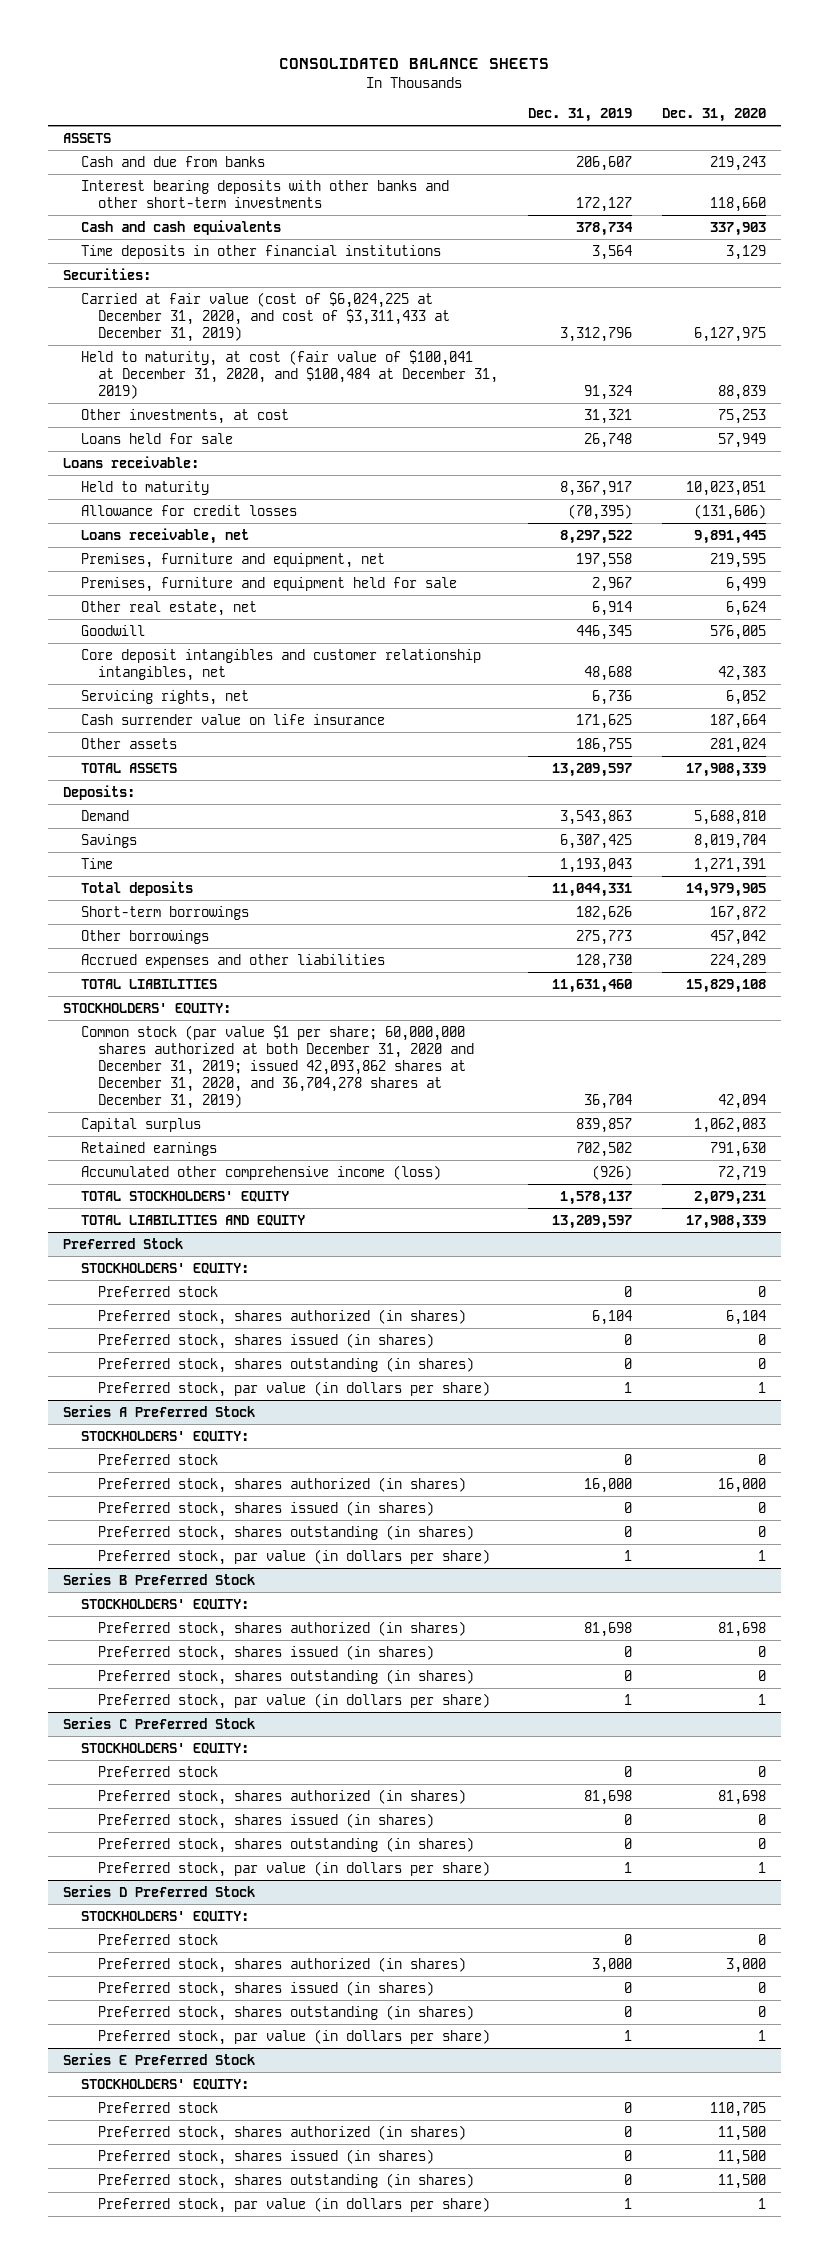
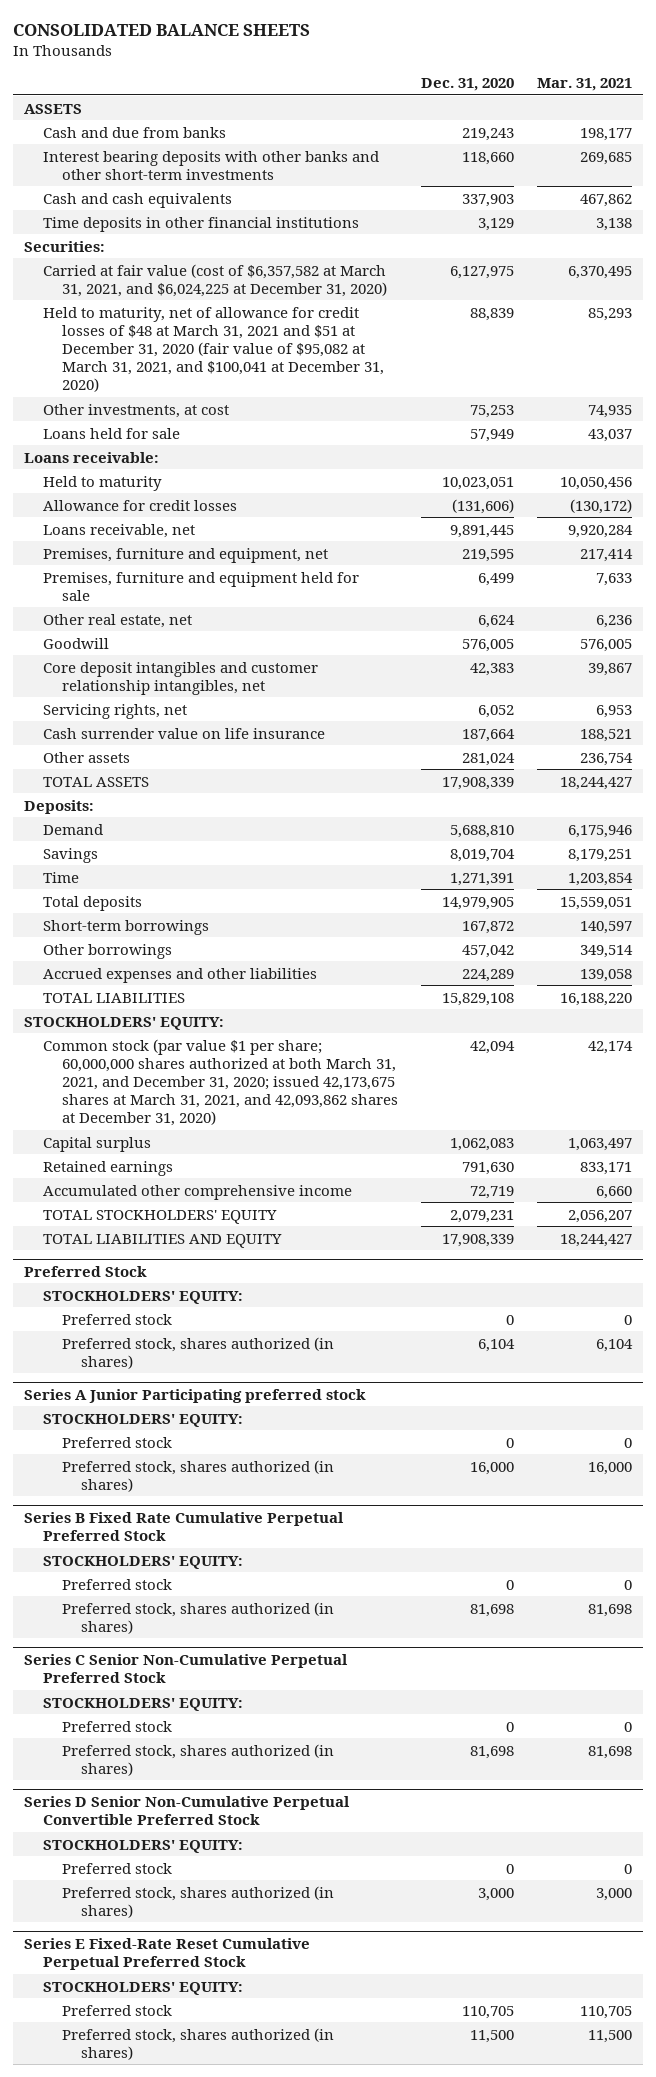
- | Dec. 31, 2019 | Dec. 31, 2020
+ | Dec. 31, 2020 | Mar. 31, 2021
- Carried at fair value (cost of $6,024,225 at December 31, 2020, and cost of $3,311,433 at December 31, 2019) | 3,312,796 | 6,127,975
- Held to maturity, at cost (fair value of $100,041 at December 31, 2020, and $100,484 at December 31, 2019) | 91,324 | 88,839
+ Carried at fair value (cost of $6,357,582 at March 31, 2021, and $6,024,225 at December 31, 2020) | 6,127,975 | 6,370,495
+ Held to maturity, net of allowance for credit losses of $48 at March 31, 2021 and $51 at December 31, 2020 (fair value of $95,082 at March 31, 2021, and $100,041 at December 31, 2020) | 88,839 | 85,293
- Common stock (par value $1 per share; 60,000,000 shares authorized at both December 31, 2020 and December 31, 2019; issued 42,093,862 shares at December 31, 2020, and 36,704,278 shares at December 31, 2019) | 36,704 | 42,094
+ Common stock (par value $1 per share; 60,000,000 shares authorized at both March 31, 2021, and December 31, 2020; issued 42,173,675 shares at March 31, 2021, and 42,093,862 shares at December 31, 2020) | 42,094 | 42,174
- Accumulated other comprehensive income (loss) | (926) | 72,719
+ Accumulated other comprehensive income | 72,719 | 6,660
@ Preferred Stock
- Preferred stock, shares issued (in shares) | 0 | 0
- Preferred stock, shares outstanding (in shares) | 0 | 0
- Preferred stock, par value (in dollars per share) | 1 | 1
- Series A Preferred Stock
+ Series A Junior Participating preferred stock
- Preferred stock, shares issued (in shares) | 0 | 0
- Preferred stock, shares outstanding (in shares) | 0 | 0
- Preferred stock, par value (in dollars per share) | 1 | 1
- Series B Preferred Stock
+ Series B Fixed Rate Cumulative Perpetual Preferred Stock
+ Preferred stock | 0 | 0
- Preferred stock, shares issued (in shares) | 0 | 0
- Preferred stock, shares outstanding (in shares) | 0 | 0
- Preferred stock, par value (in dollars per share) | 1 | 1
- Series C Preferred Stock
+ Series C Senior Non-Cumulative Perpetual Preferred Stock
- Preferred stock, shares issued (in shares) | 0 | 0
- Preferred stock, shares outstanding (in shares) | 0 | 0
- Preferred stock, par value (in dollars per share) | 1 | 1
- Series D Preferred Stock
+ Series D Senior Non-Cumulative Perpetual Convertible Preferred Stock
- Preferred stock, shares issued (in shares) | 0 | 0
- Preferred stock, shares outstanding (in shares) | 0 | 0
- Preferred stock, par value (in dollars per share) | 1 | 1
- Series E Preferred Stock
+ Series E Fixed-Rate Reset Cumulative Perpetual Preferred Stock
- Preferred stock, shares issued (in shares) | 0 | 11,500
- Preferred stock, shares outstanding (in shares) | 0 | 11,500
- Preferred stock, par value (in dollars per share) | 1 | 1

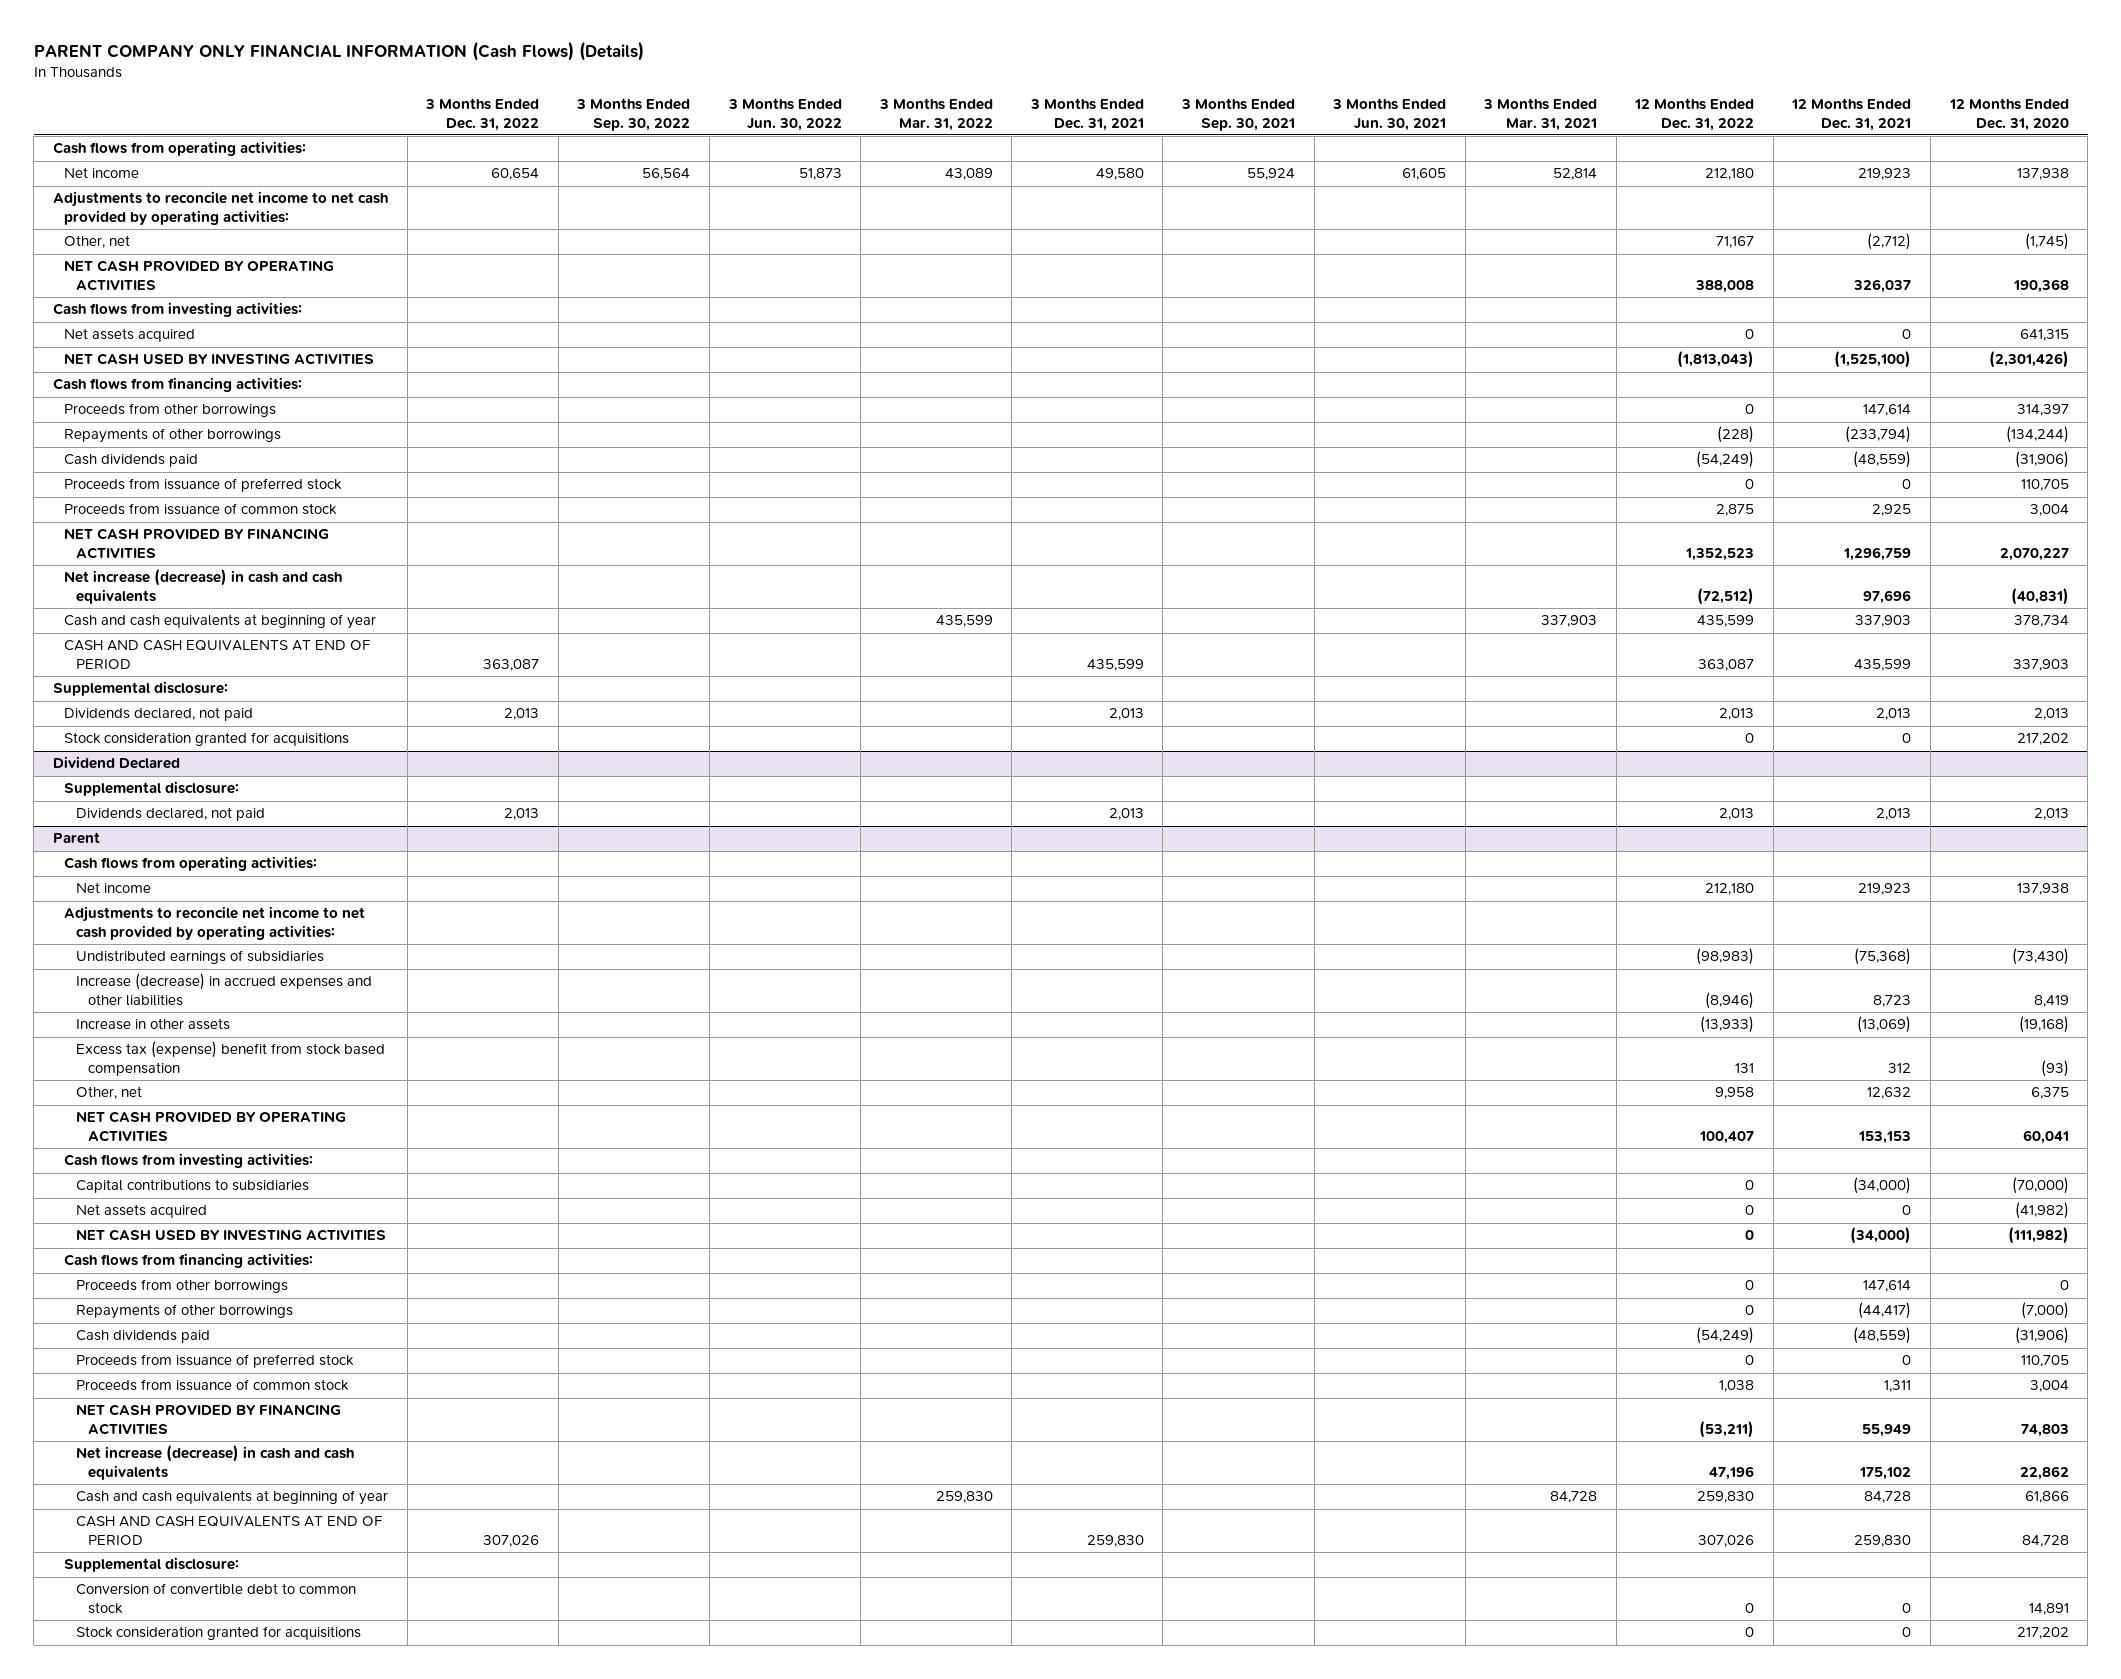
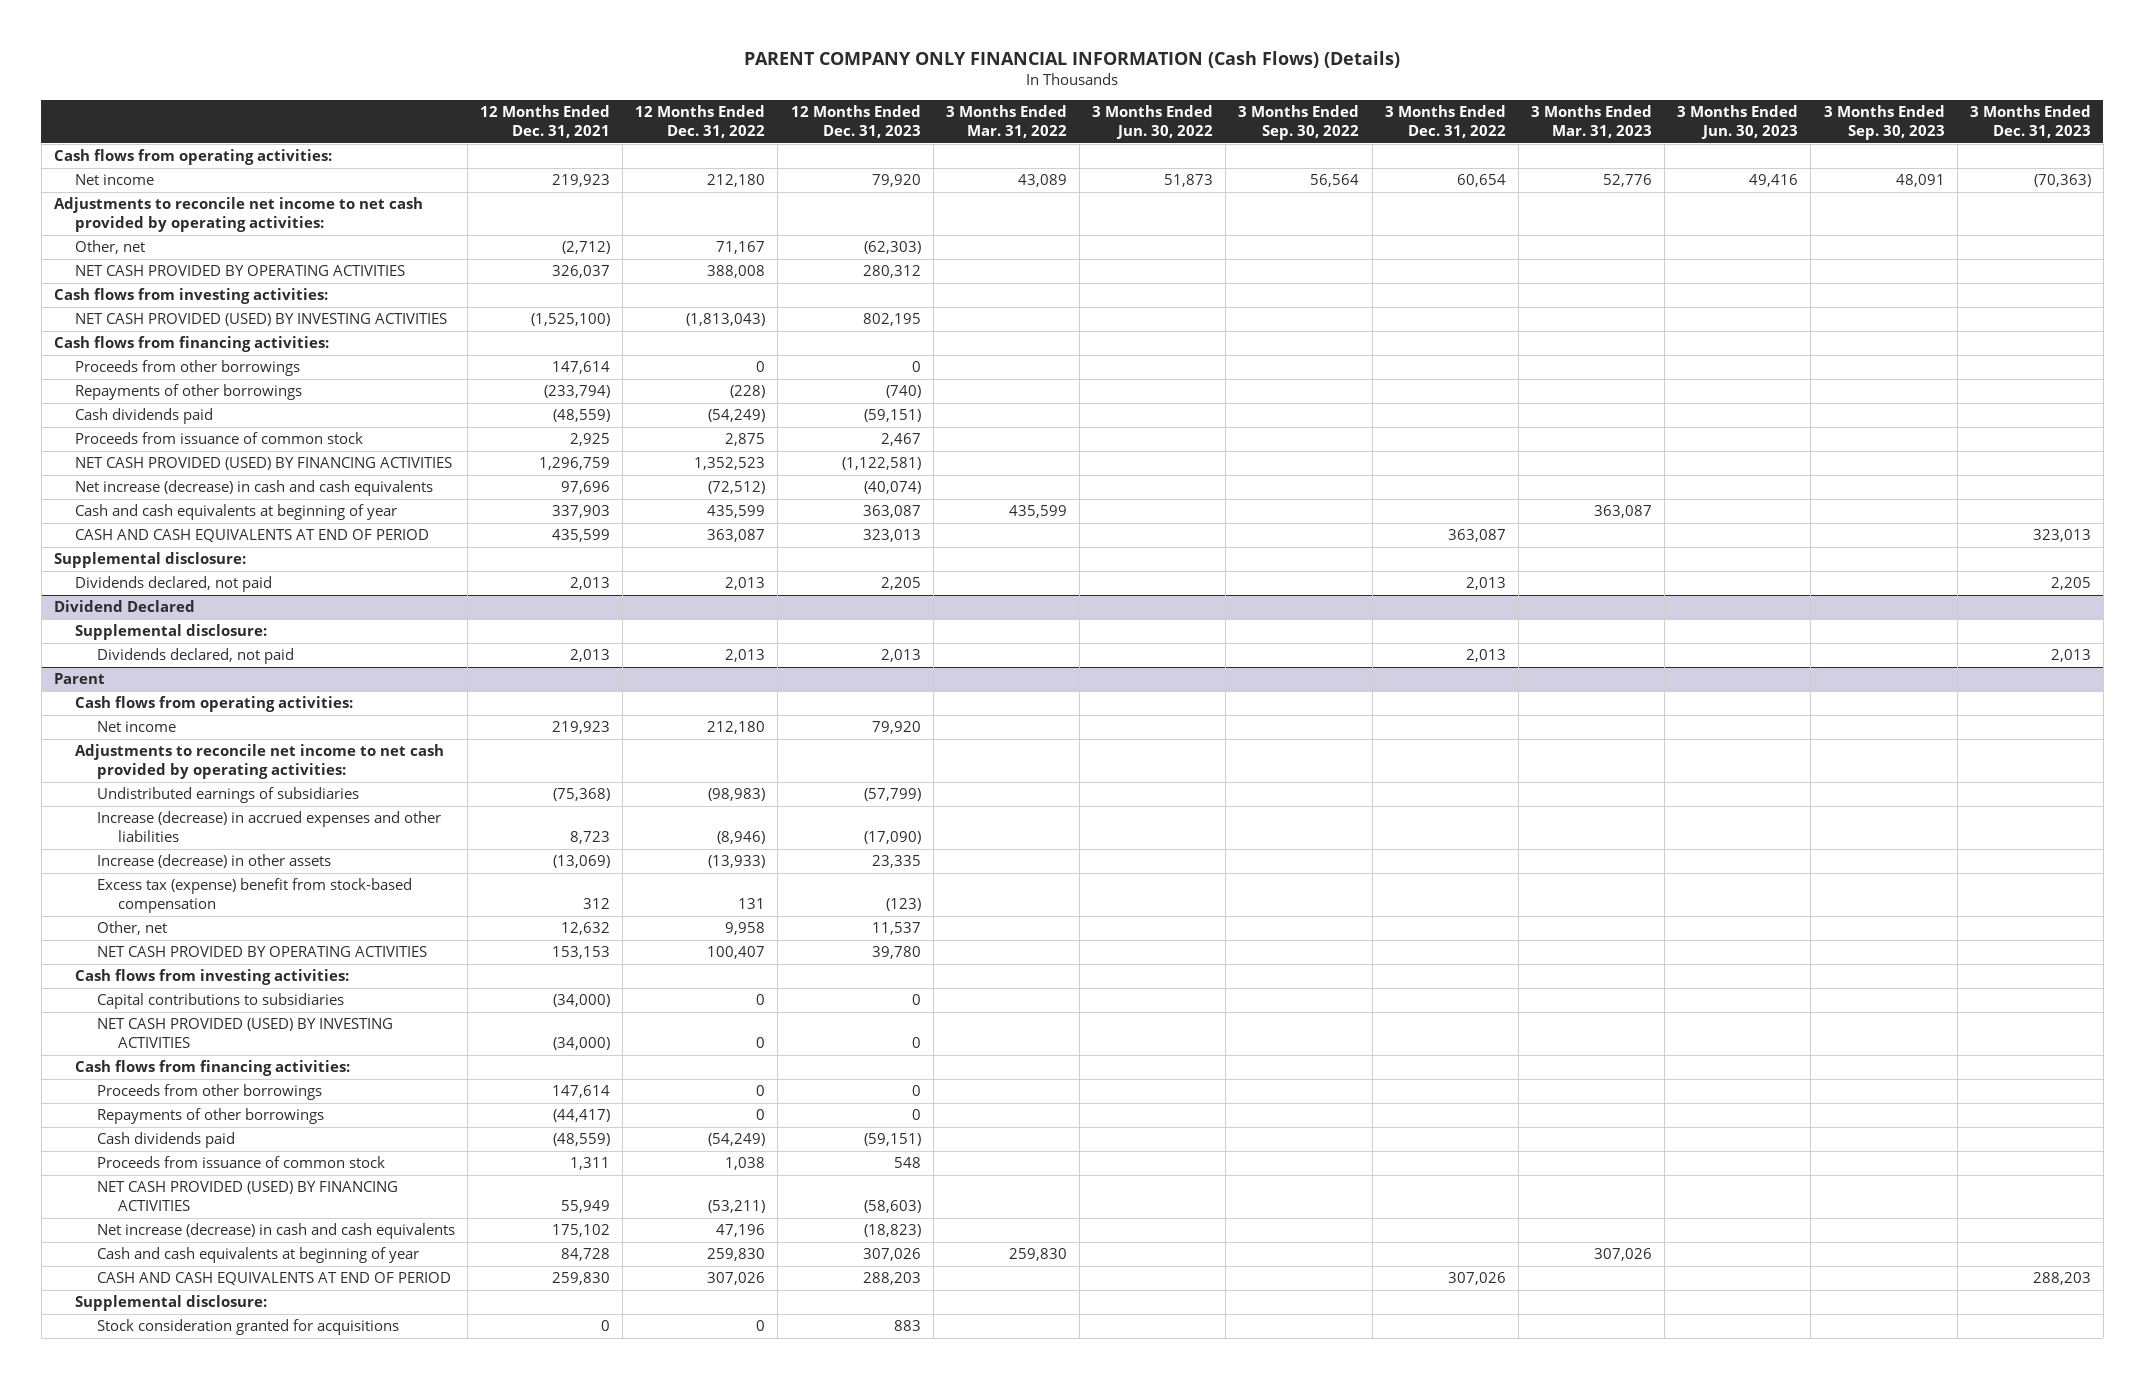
- | 3 Months Ended Dec. 31, 2022 | 3 Months Ended Sep. 30, 2022 | 3 Months Ended Jun. 30, 2022 | 3 Months Ended Mar. 31, 2022 | 3 Months Ended Dec. 31, 2021 | 3 Months Ended Sep. 30, 2021 | 3 Months Ended Jun. 30, 2021 | 3 Months Ended Mar. 31, 2021 | 12 Months Ended Dec. 31, 2022 | 12 Months Ended Dec. 31, 2021 | 12 Months Ended Dec. 31, 2020
+ | 12 Months Ended Dec. 31, 2021 | 12 Months Ended Dec. 31, 2022 | 12 Months Ended Dec. 31, 2023 | 3 Months Ended Mar. 31, 2022 | 3 Months Ended Jun. 30, 2022 | 3 Months Ended Sep. 30, 2022 | 3 Months Ended Dec. 31, 2022 | 3 Months Ended Mar. 31, 2023 | 3 Months Ended Jun. 30, 2023 | 3 Months Ended Sep. 30, 2023 | 3 Months Ended Dec. 31, 2023
- Net assets acquired | | | | | | | | | 0 | 0 | 641,315
- NET CASH USED BY INVESTING ACTIVITIES | | | | | | | | | (1,813,043) | (1,525,100) | (2,301,426)
+ NET CASH PROVIDED (USED) BY INVESTING ACTIVITIES | (1,525,100) | (1,813,043) | 802,195 | | | | | | | |
- Proceeds from issuance of preferred stock | | | | | | | | | 0 | 0 | 110,705
- NET CASH PROVIDED BY FINANCING ACTIVITIES | | | | | | | | | 1,352,523 | 1,296,759 | 2,070,227
+ NET CASH PROVIDED (USED) BY FINANCING ACTIVITIES | 1,296,759 | 1,352,523 | (1,122,581) | | | | | | | |
- Stock consideration granted for acquisitions | | | | | | | | | 0 | 0 | 217,202
@ Parent
- Increase in other assets | | | | | | | | | (13,933) | (13,069) | (19,168)
- Excess tax (expense) benefit from stock based compensation | | | | | | | | | 131 | 312 | (93)
+ Increase (decrease) in other assets | (13,069) | (13,933) | 23,335 | | | | | | | |
+ Excess tax (expense) benefit from stock-based compensation | 312 | 131 | (123) | | | | | | | |
- Net assets acquired | | | | | | | | | 0 | 0 | (41,982)
- NET CASH USED BY INVESTING ACTIVITIES | | | | | | | | | 0 | (34,000) | (111,982)
+ NET CASH PROVIDED (USED) BY INVESTING ACTIVITIES | (34,000) | 0 | 0 | | | | | | | |
- Proceeds from issuance of preferred stock | | | | | | | | | 0 | 0 | 110,705
- NET CASH PROVIDED BY FINANCING ACTIVITIES | | | | | | | | | (53,211) | 55,949 | 74,803
+ NET CASH PROVIDED (USED) BY FINANCING ACTIVITIES | 55,949 | (53,211) | (58,603) | | | | | | | |
- Conversion of convertible debt to common stock | | | | | | | | | 0 | 0 | 14,891

